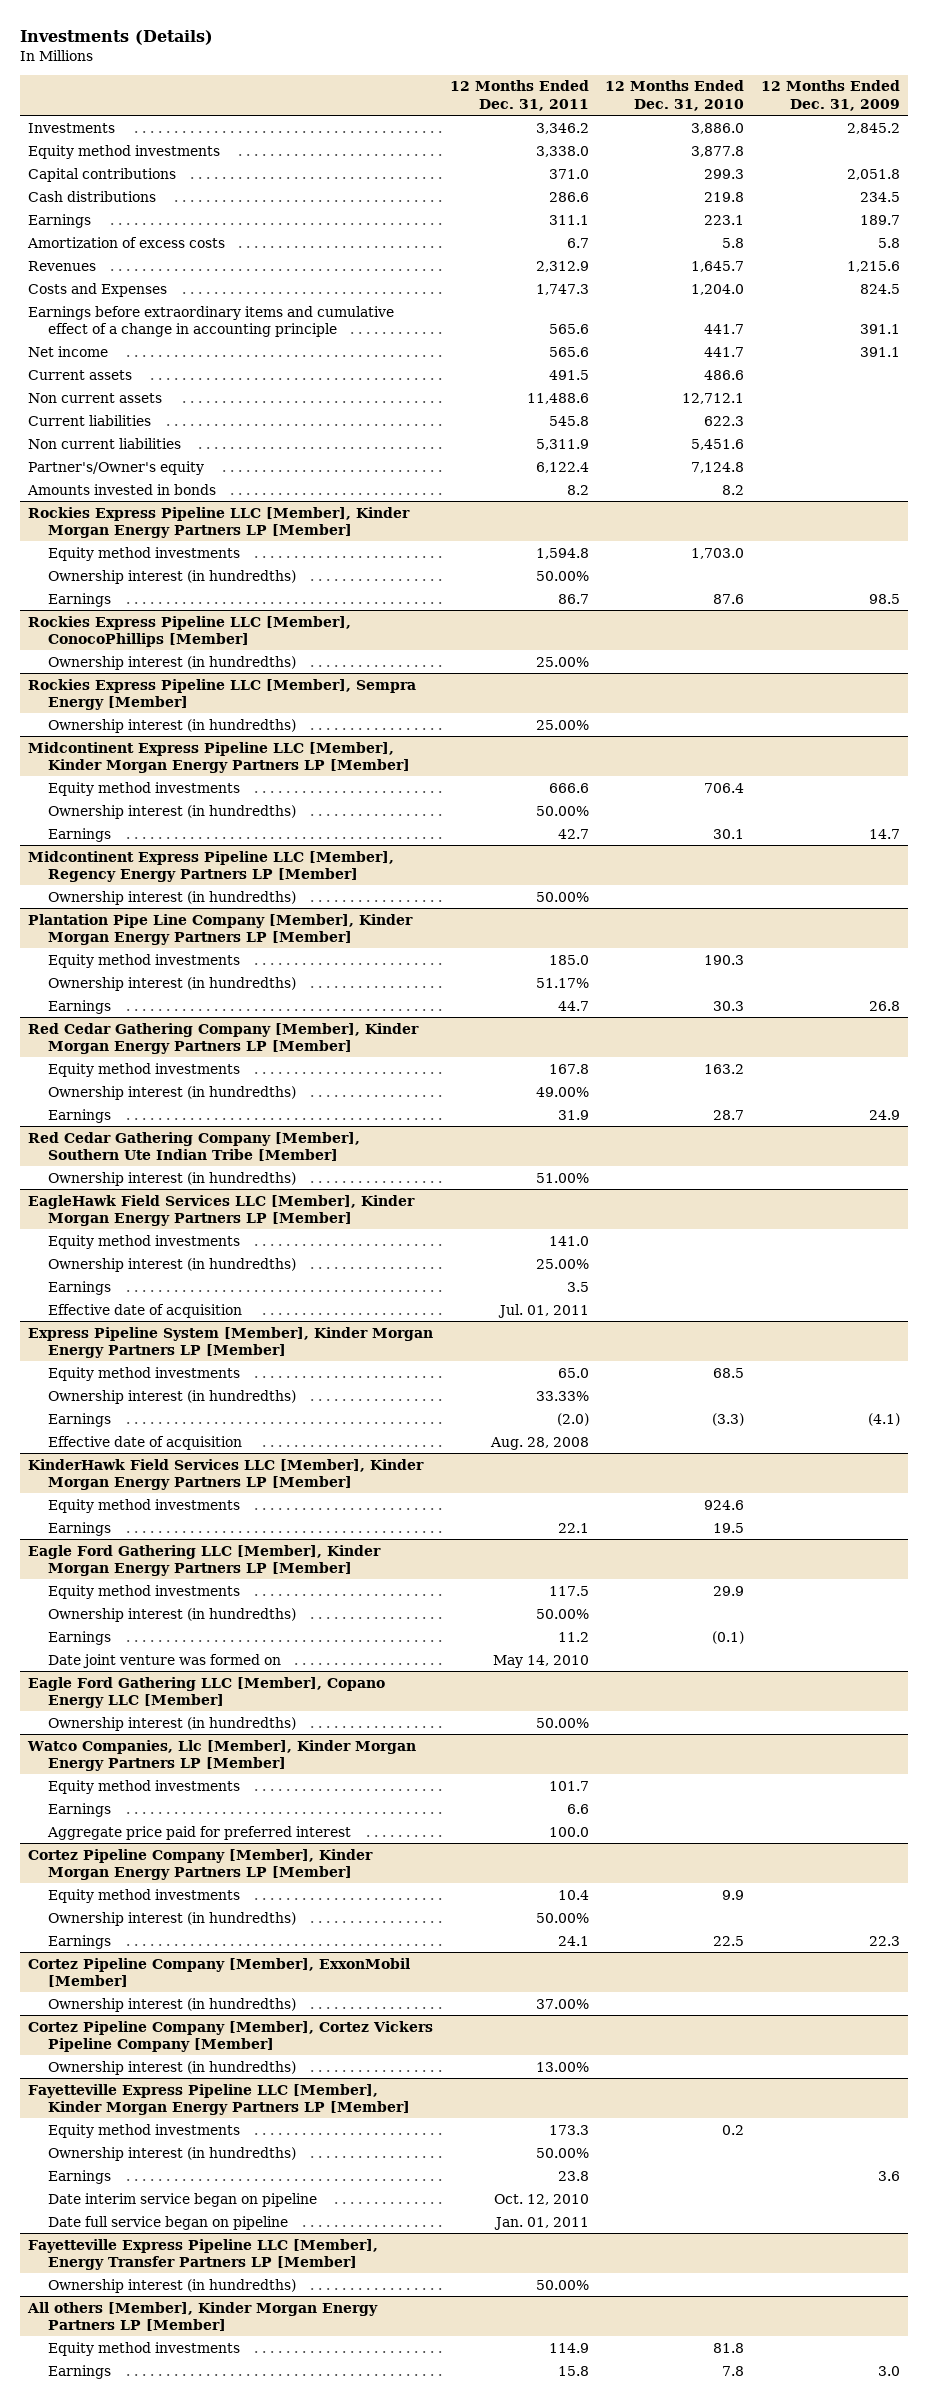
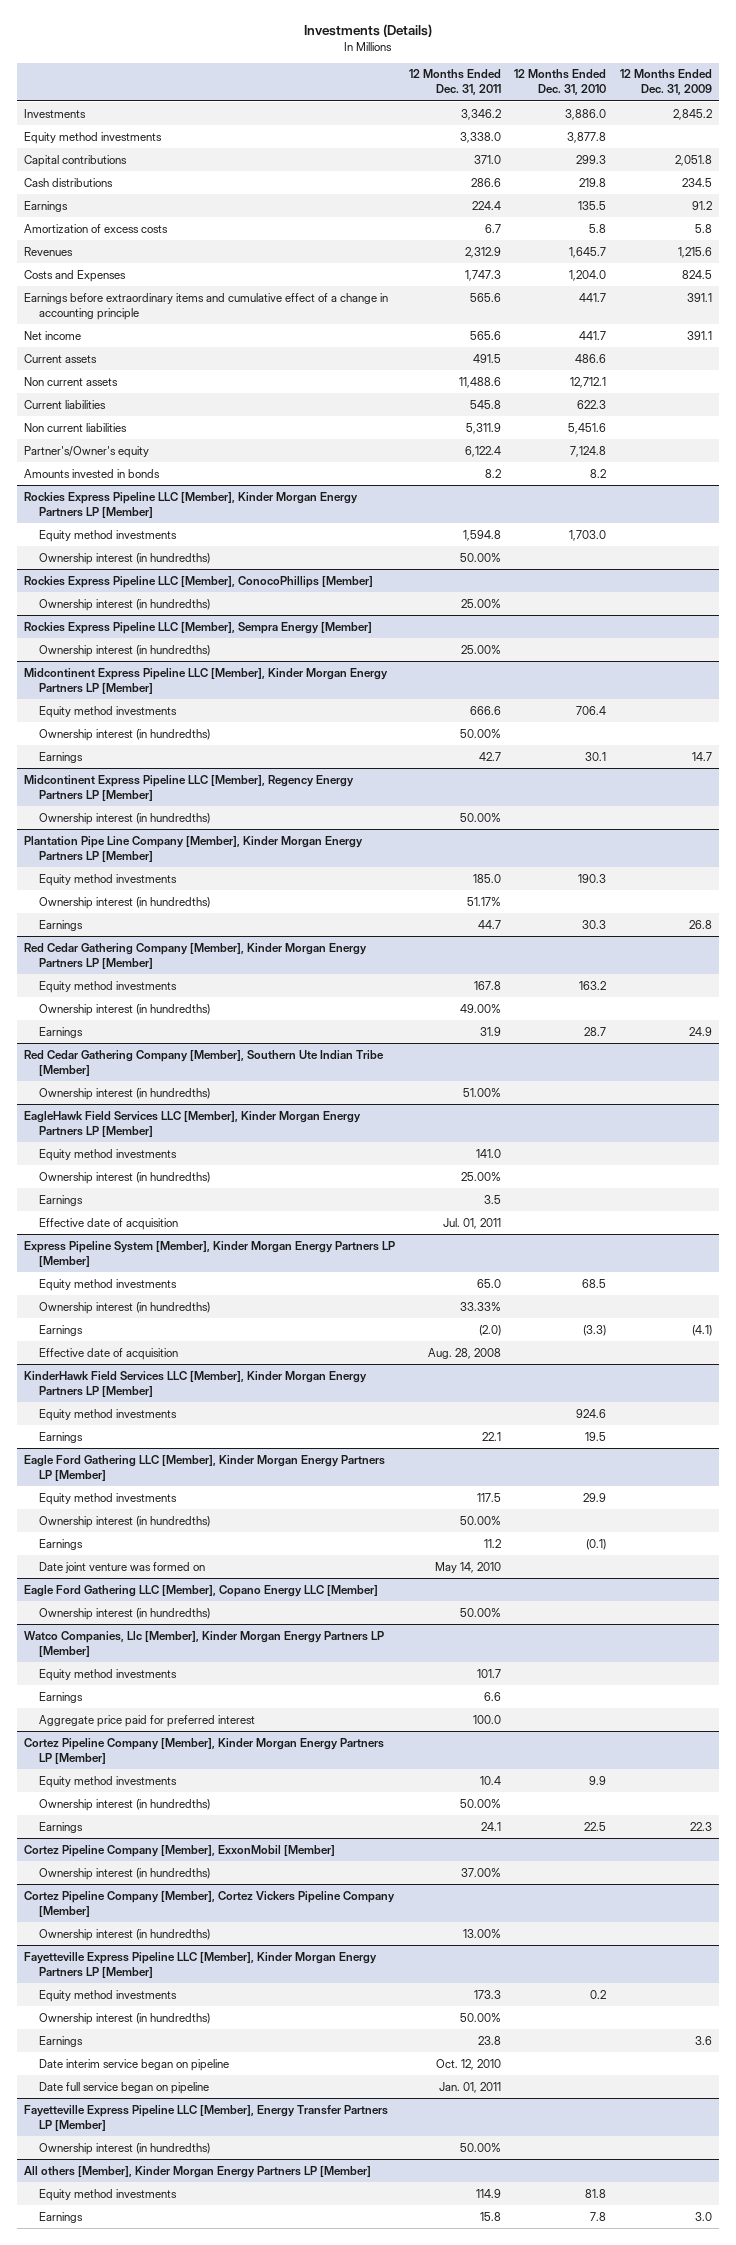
- Earnings | 311.1 | 223.1 | 189.7
+ Earnings | 224.4 | 135.5 | 91.2
@ Rockies Express Pipeline LLC [Member], Kinder Morgan Energy Partners LP [Member]
- Earnings | 86.7 | 87.6 | 98.5

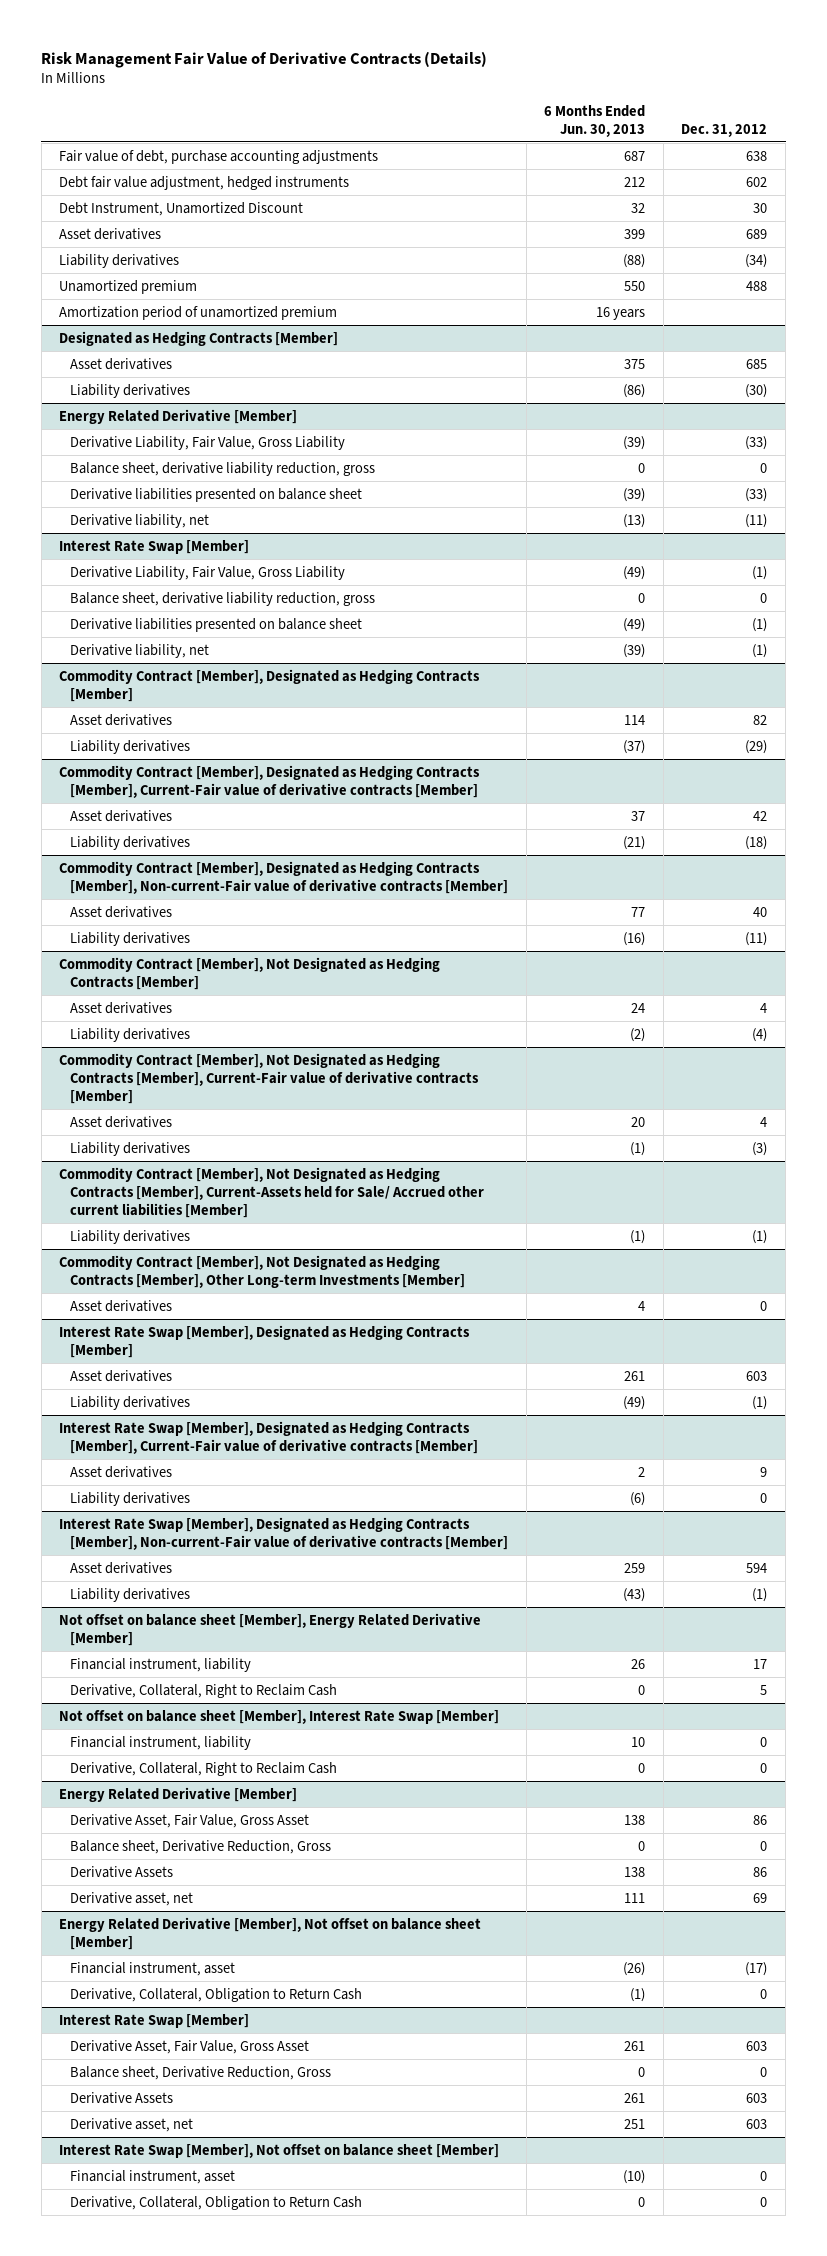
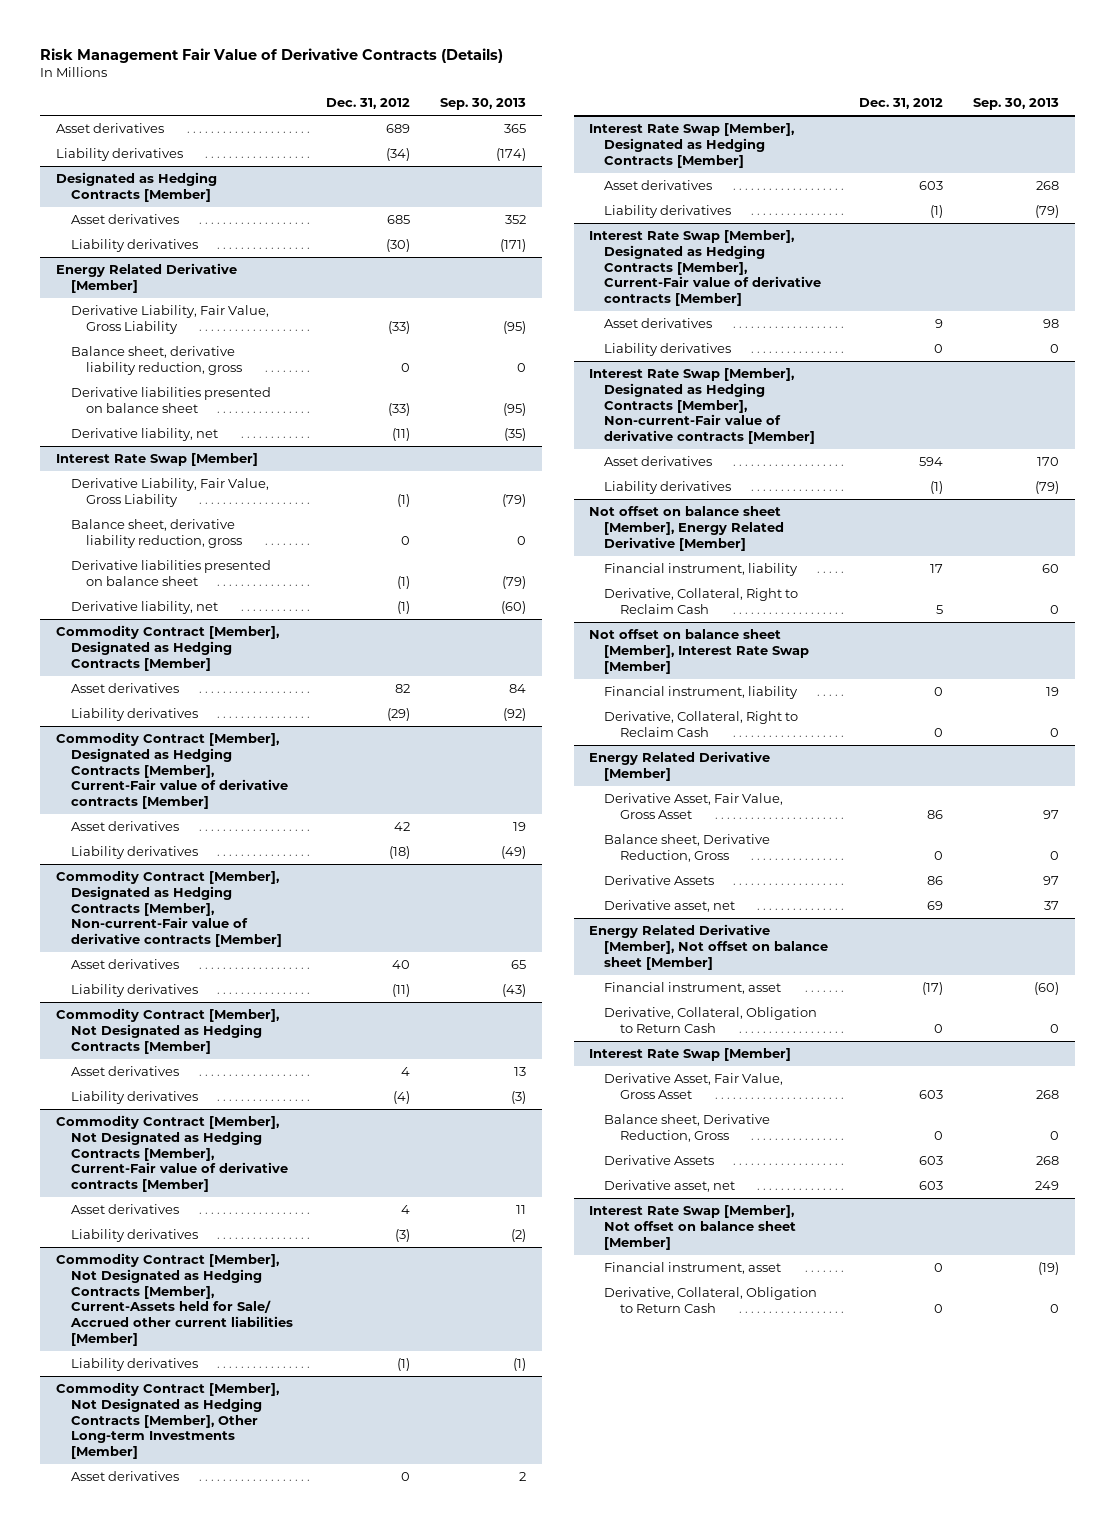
- | 6 Months Ended Jun. 30, 2013 | Dec. 31, 2012
+ | Dec. 31, 2012 | Sep. 30, 2013
- Fair value of debt, purchase accounting adjustments | 687 | 638
- Debt fair value adjustment, hedged instruments | 212 | 602
- Debt Instrument, Unamortized Discount | 32 | 30
- Unamortized premium | 550 | 488
- Amortization period of unamortized premium | 16 years |

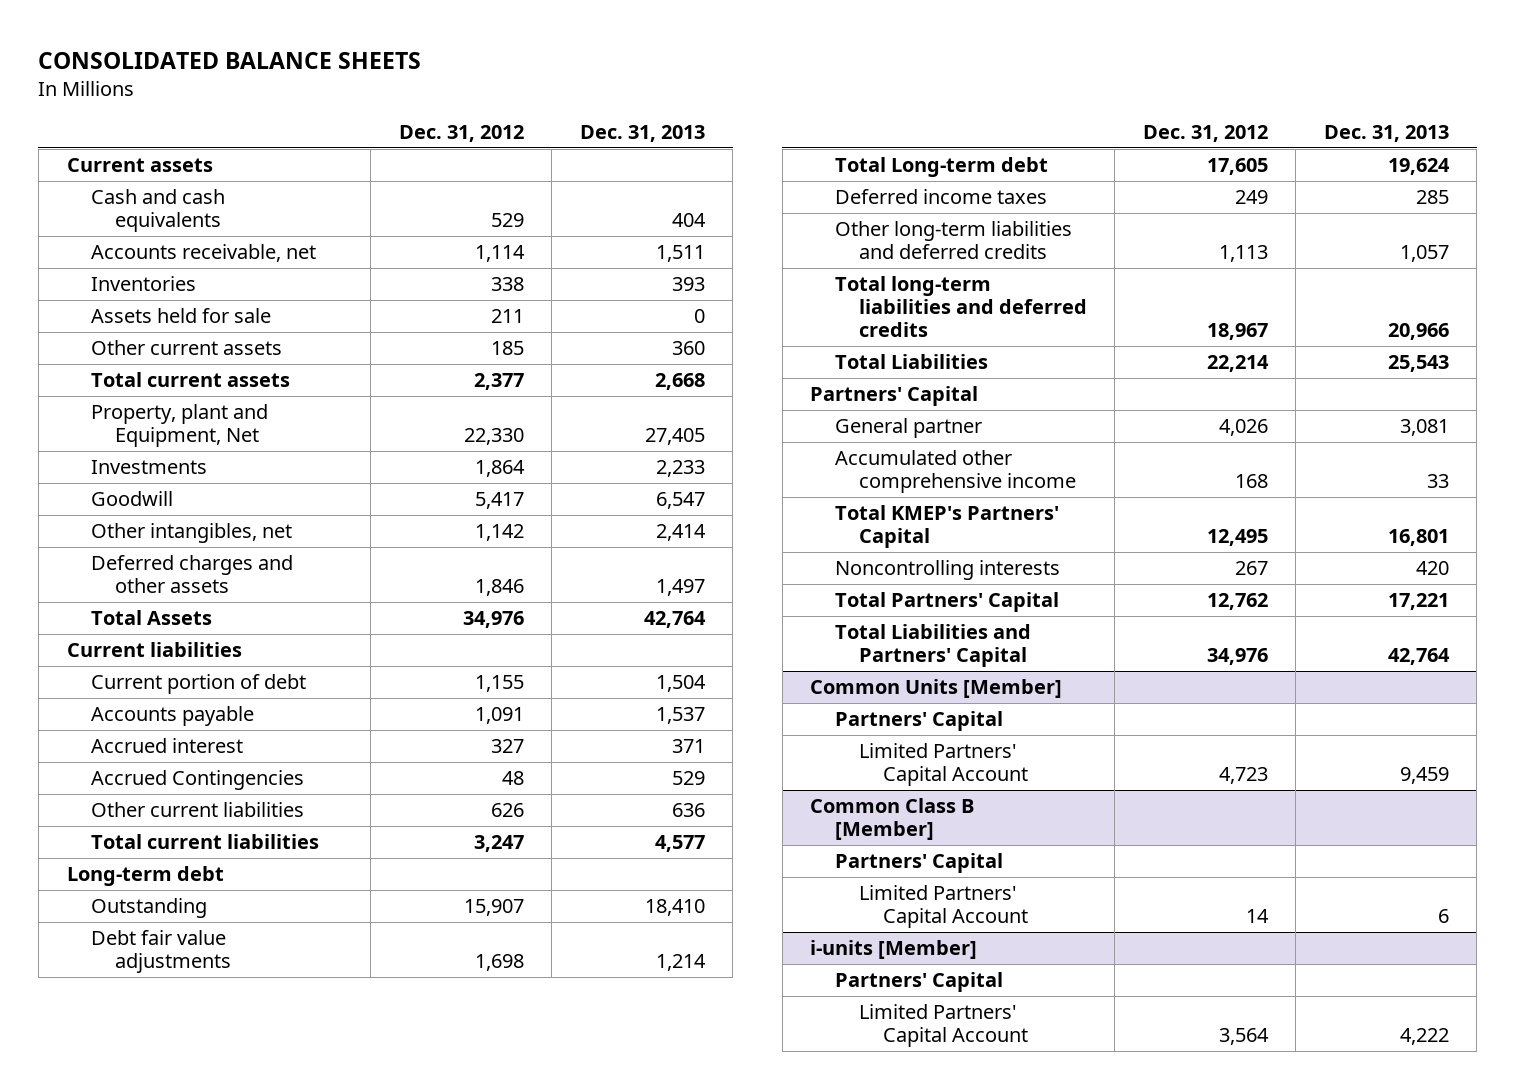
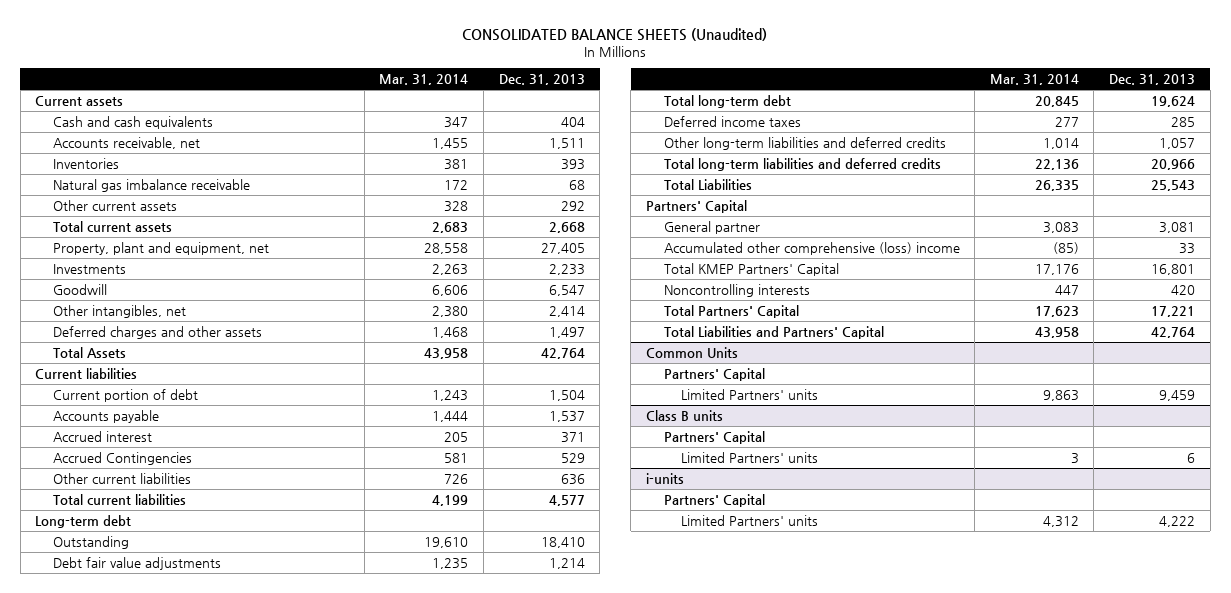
- CONSOLIDATED BALANCE SHEETS
+ CONSOLIDATED BALANCE SHEETS (Unaudited)
- | Dec. 31, 2012 | Dec. 31, 2013
+ | Mar. 31, 2014 | Dec. 31, 2013
- Assets held for sale | 211 | 0
- Other current assets | 185 | 360
+ Natural gas imbalance receivable | 172 | 68
+ Other current assets | 328 | 292
- Property, plant and Equipment, Net | 22,330 | 27,405
+ Property, plant and equipment, net | 28,558 | 27,405
- Total Long-term debt | 17,605 | 19,624
+ Total long-term debt | 20,845 | 19,624
- Accumulated other comprehensive income | 168 | 33
- Total KMEP's Partners' Capital | 12,495 | 16,801
+ Accumulated other comprehensive (loss) income | (85) | 33
+ Total KMEP Partners' Capital | 17,176 | 16,801
- Common Units [Member]
+ Common Units
- Limited Partners' Capital Account | 4,723 | 9,459
- Common Class B [Member]
+ Limited Partners' units | 9,863 | 9,459
+ Class B units
- Limited Partners' Capital Account | 14 | 6
- i-units [Member]
+ Limited Partners' units | 3 | 6
+ i-units
- Limited Partners' Capital Account | 3,564 | 4,222
+ Limited Partners' units | 4,312 | 4,222

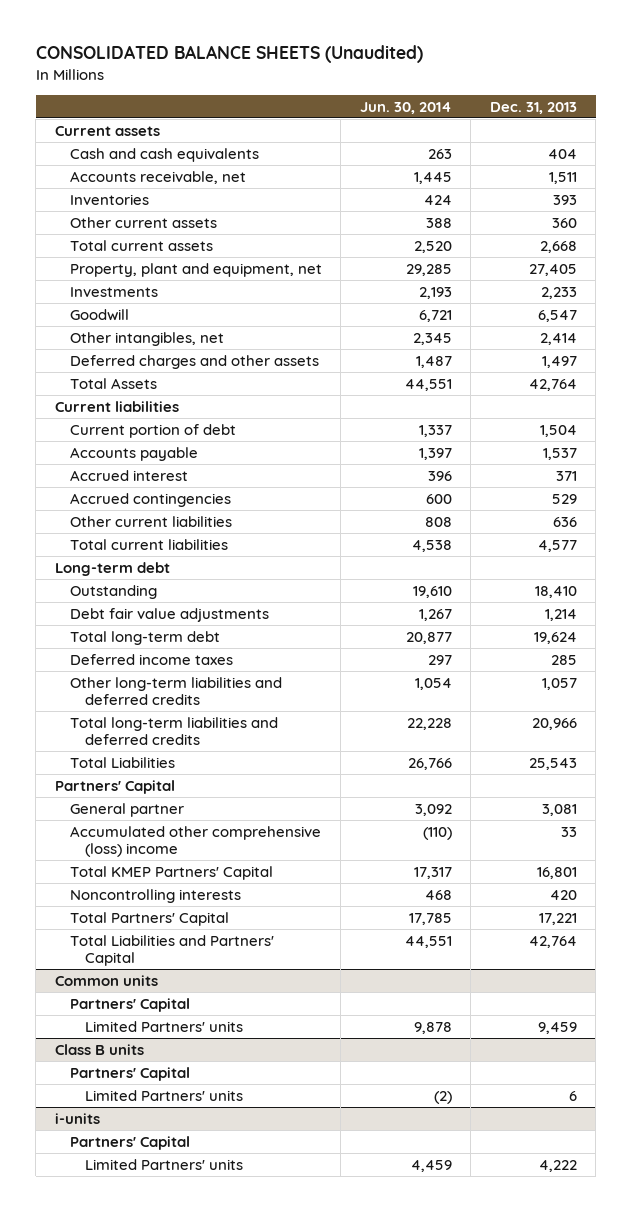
- | Mar. 31, 2014 | Dec. 31, 2013
+ | Jun. 30, 2014 | Dec. 31, 2013
- Natural gas imbalance receivable | 172 | 68
- Other current assets | 328 | 292
+ Other current assets | 388 | 360
- Accrued Contingencies | 581 | 529
+ Accrued contingencies | 600 | 529
- Common Units
+ Common units

